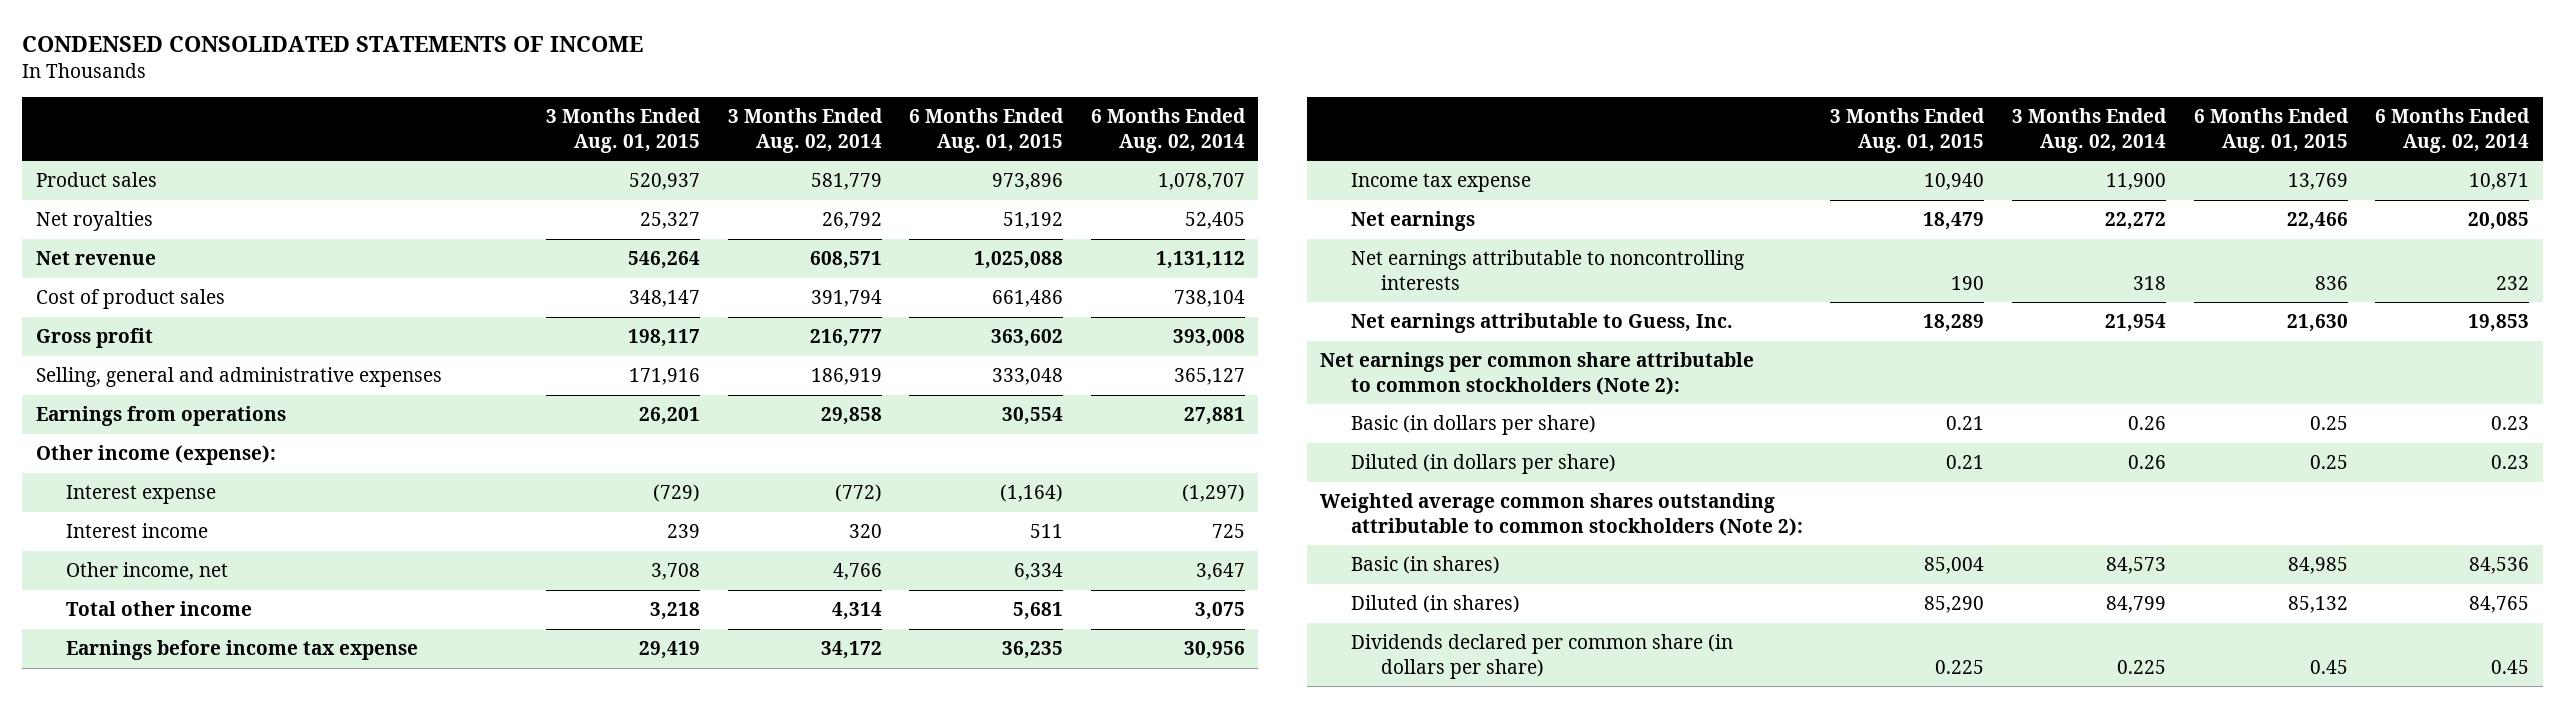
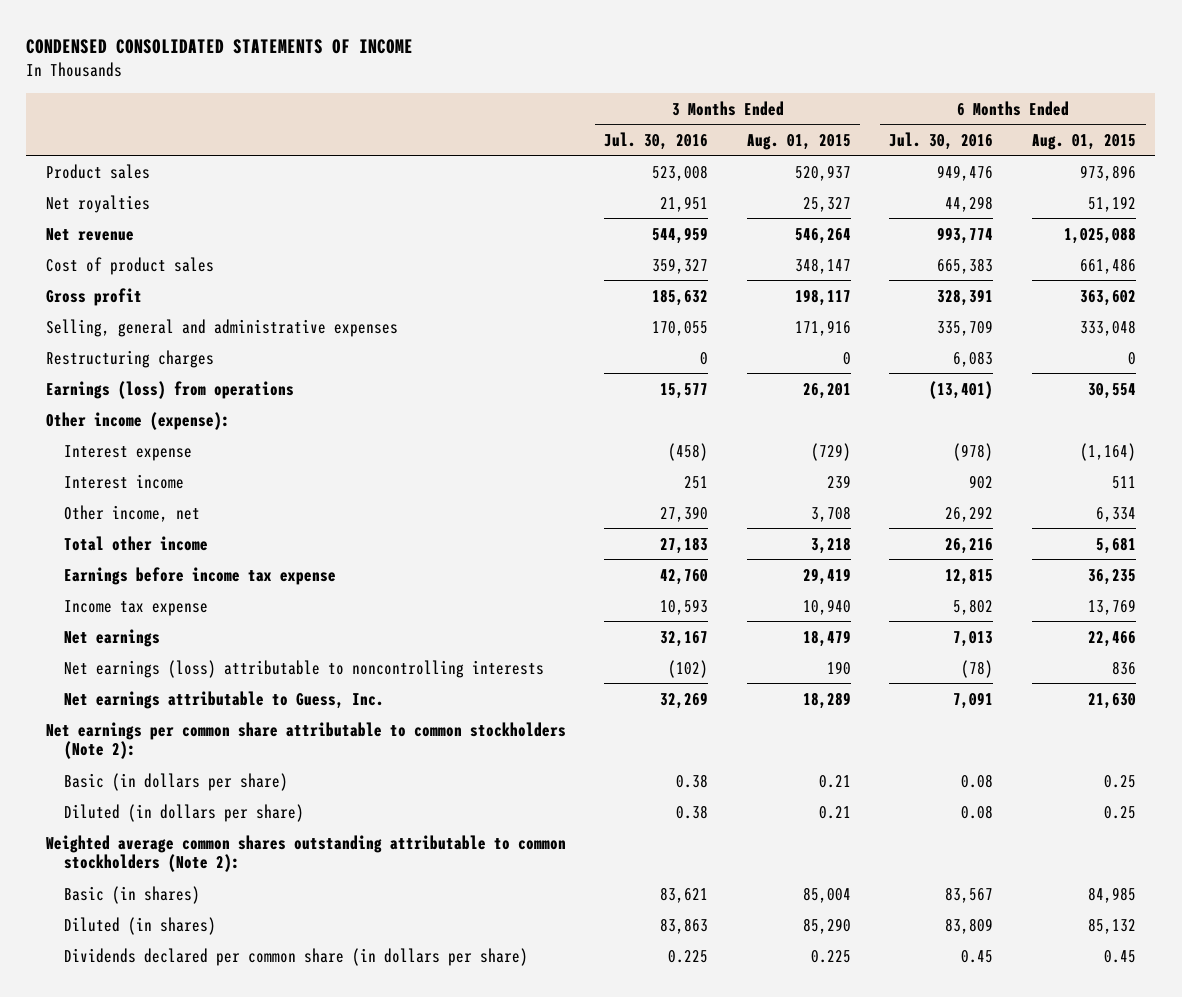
- | 3 Months Ended Aug. 01, 2015 | 3 Months Ended Aug. 02, 2014 | 6 Months Ended Aug. 01, 2015 | 6 Months Ended Aug. 02, 2014
+ | 3 Months Ended Jul. 30, 2016 | 3 Months Ended Aug. 01, 2015 | 6 Months Ended Jul. 30, 2016 | 6 Months Ended Aug. 01, 2015
- Earnings from operations | 26,201 | 29,858 | 30,554 | 27,881
+ Restructuring charges | 0 | 0 | 6,083 | 0
+ Earnings (loss) from operations | 15,577 | 26,201 | (13,401) | 30,554
- Net earnings attributable to noncontrolling interests | 190 | 318 | 836 | 232
+ Net earnings (loss) attributable to noncontrolling interests | (102) | 190 | (78) | 836

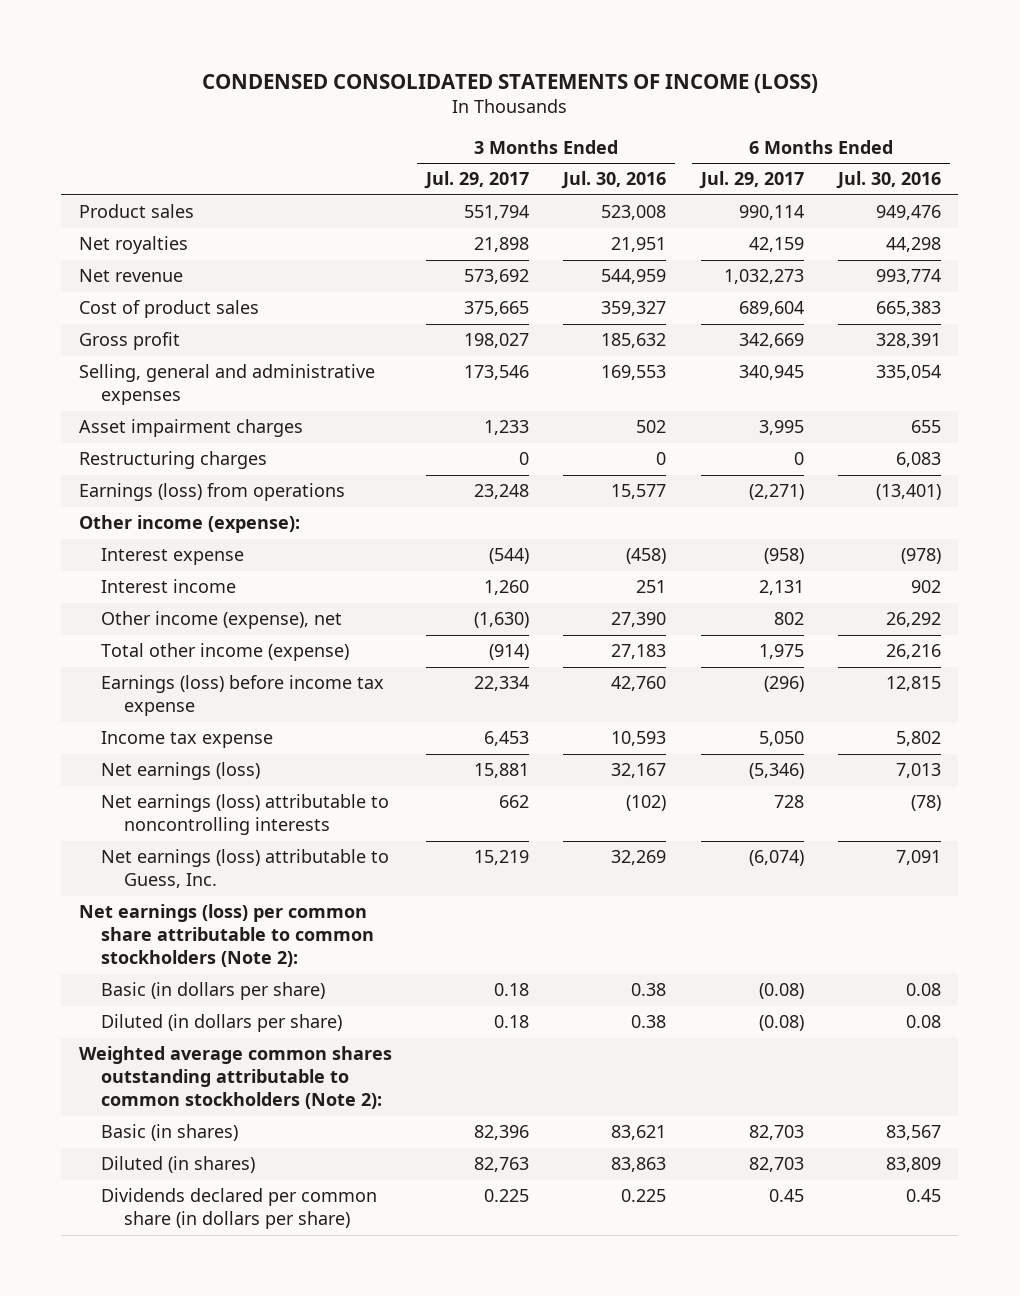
- CONDENSED CONSOLIDATED STATEMENTS OF INCOME
+ CONDENSED CONSOLIDATED STATEMENTS OF INCOME (LOSS)
- | 3 Months Ended Jul. 30, 2016 | 3 Months Ended Aug. 01, 2015 | 6 Months Ended Jul. 30, 2016 | 6 Months Ended Aug. 01, 2015
+ | 3 Months Ended Jul. 29, 2017 | 3 Months Ended Jul. 30, 2016 | 6 Months Ended Jul. 29, 2017 | 6 Months Ended Jul. 30, 2016
- Selling, general and administrative expenses | 170,055 | 171,916 | 335,709 | 333,048
+ Selling, general and administrative expenses | 173,546 | 169,553 | 340,945 | 335,054
+ Asset impairment charges | 1,233 | 502 | 3,995 | 655
- Other income, net | 27,390 | 3,708 | 26,292 | 6,334
- Total other income | 27,183 | 3,218 | 26,216 | 5,681
- Earnings before income tax expense | 42,760 | 29,419 | 12,815 | 36,235
+ Other income (expense), net | (1,630) | 27,390 | 802 | 26,292
+ Total other income (expense) | (914) | 27,183 | 1,975 | 26,216
+ Earnings (loss) before income tax expense | 22,334 | 42,760 | (296) | 12,815
- Net earnings | 32,167 | 18,479 | 7,013 | 22,466
+ Net earnings (loss) | 15,881 | 32,167 | (5,346) | 7,013
- Net earnings attributable to Guess, Inc. | 32,269 | 18,289 | 7,091 | 21,630
- Net earnings per common share attributable to common stockholders (Note 2):
+ Net earnings (loss) attributable to Guess, Inc. | 15,219 | 32,269 | (6,074) | 7,091
+ Net earnings (loss) per common share attributable to common stockholders (Note 2):

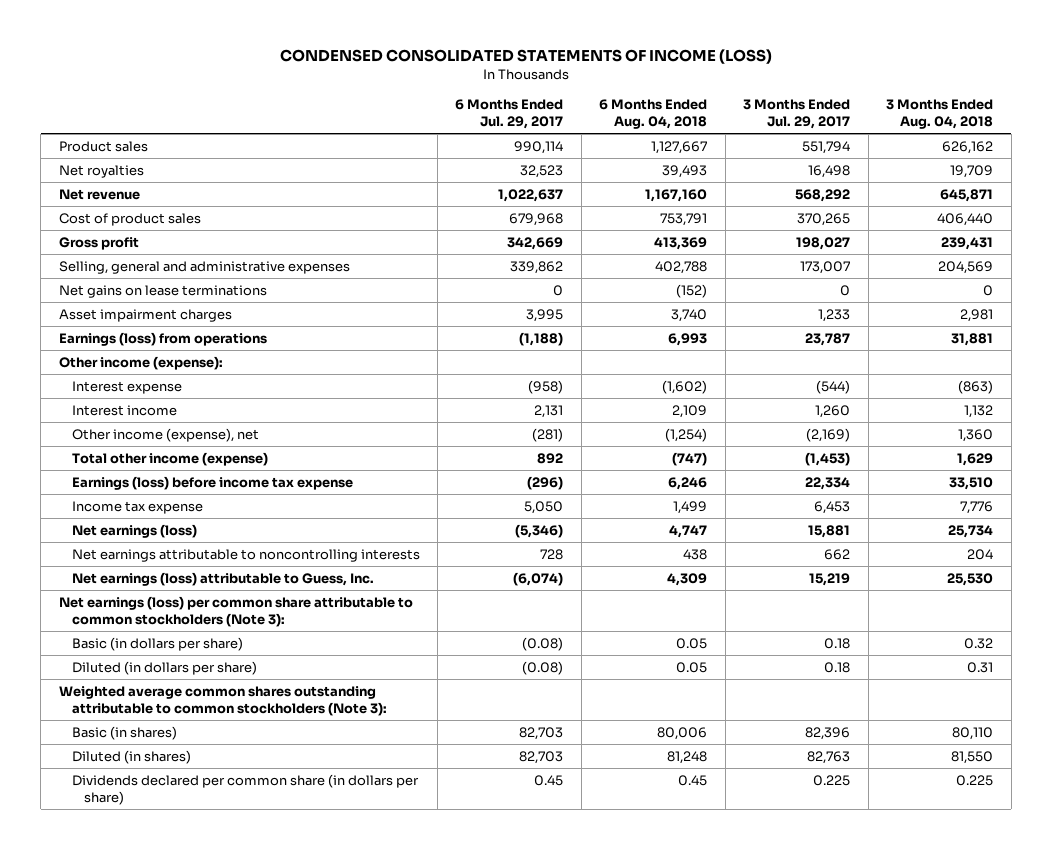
- | 3 Months Ended Jul. 29, 2017 | 3 Months Ended Jul. 30, 2016 | 6 Months Ended Jul. 29, 2017 | 6 Months Ended Jul. 30, 2016
+ | 6 Months Ended Jul. 29, 2017 | 6 Months Ended Aug. 04, 2018 | 3 Months Ended Jul. 29, 2017 | 3 Months Ended Aug. 04, 2018
- Net royalties | 21,898 | 21,951 | 42,159 | 44,298
- Net revenue | 573,692 | 544,959 | 1,032,273 | 993,774
- Cost of product sales | 375,665 | 359,327 | 689,604 | 665,383
+ Net royalties | 32,523 | 39,493 | 16,498 | 19,709
+ Net revenue | 1,022,637 | 1,167,160 | 568,292 | 645,871
+ Cost of product sales | 679,968 | 753,791 | 370,265 | 406,440
- Selling, general and administrative expenses | 173,546 | 169,553 | 340,945 | 335,054
+ Selling, general and administrative expenses | 339,862 | 402,788 | 173,007 | 204,569
+ Net gains on lease terminations | 0 | (152) | 0 | 0
- Restructuring charges | 0 | 0 | 0 | 6,083
- Earnings (loss) from operations | 23,248 | 15,577 | (2,271) | (13,401)
+ Earnings (loss) from operations | (1,188) | 6,993 | 23,787 | 31,881
- Other income (expense), net | (1,630) | 27,390 | 802 | 26,292
- Total other income (expense) | (914) | 27,183 | 1,975 | 26,216
+ Other income (expense), net | (281) | (1,254) | (2,169) | 1,360
+ Total other income (expense) | 892 | (747) | (1,453) | 1,629
- Net earnings (loss) attributable to noncontrolling interests | 662 | (102) | 728 | (78)
+ Net earnings attributable to noncontrolling interests | 728 | 438 | 662 | 204
- Net earnings (loss) per common share attributable to common stockholders (Note 2):
+ Net earnings (loss) per common share attributable to common stockholders (Note 3):
- Weighted average common shares outstanding attributable to common stockholders (Note 2):
+ Weighted average common shares outstanding attributable to common stockholders (Note 3):

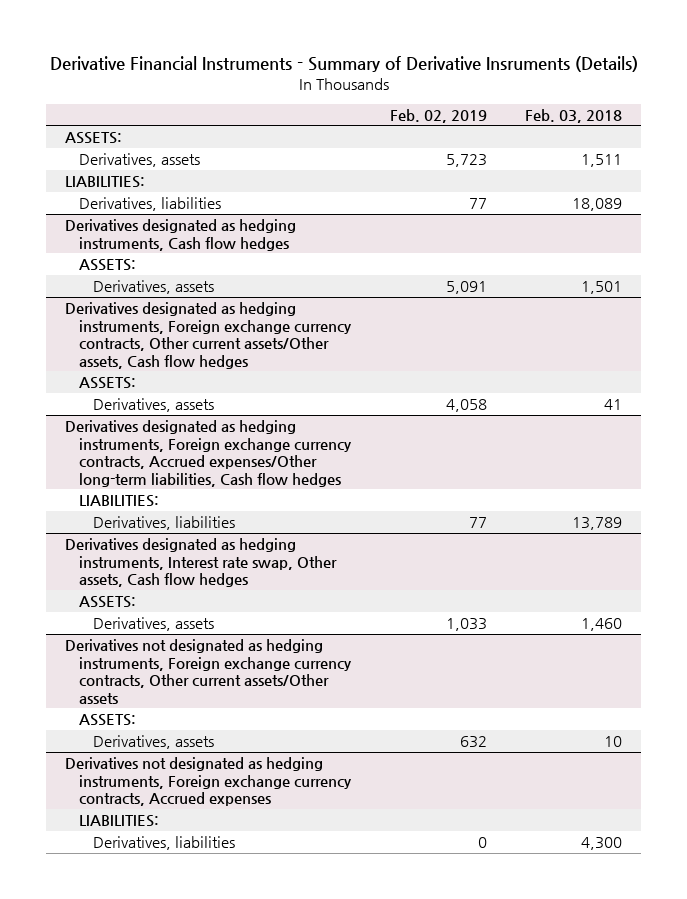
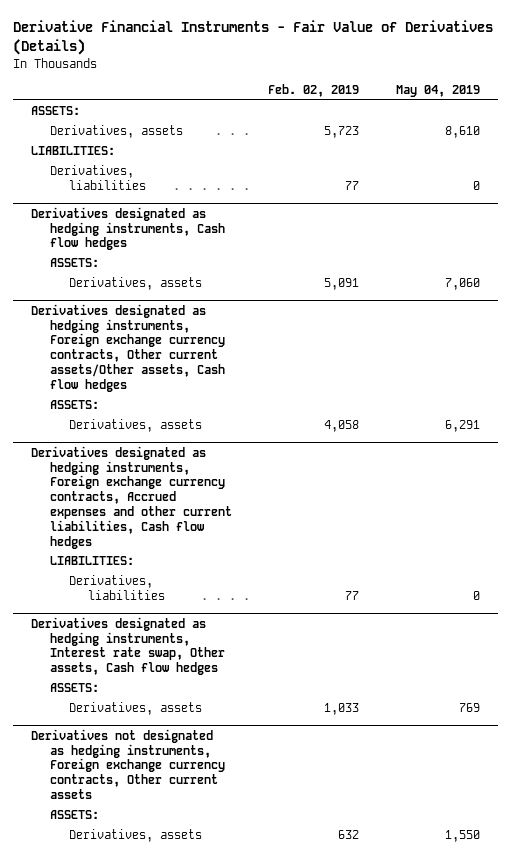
- Derivative Financial Instruments - Summary of Derivative Insruments (Details)
+ Derivative Financial Instruments - Fair Value of Derivatives (Details)
- | Feb. 02, 2019 | Feb. 03, 2018
+ | Feb. 02, 2019 | May 04, 2019
- Derivatives designated as hedging instruments, Foreign exchange currency contracts, Accrued expenses/Other long-term liabilities, Cash flow hedges
+ Derivatives designated as hedging instruments, Foreign exchange currency contracts, Accrued expenses and other current liabilities, Cash flow hedges
- Derivatives not designated as hedging instruments, Foreign exchange currency contracts, Other current assets/Other assets
+ Derivatives not designated as hedging instruments, Foreign exchange currency contracts, Other current assets
- Derivatives not designated as hedging instruments, Foreign exchange currency contracts, Accrued expenses
- LIABILITIES:
- Derivatives, liabilities | 0 | 4,300

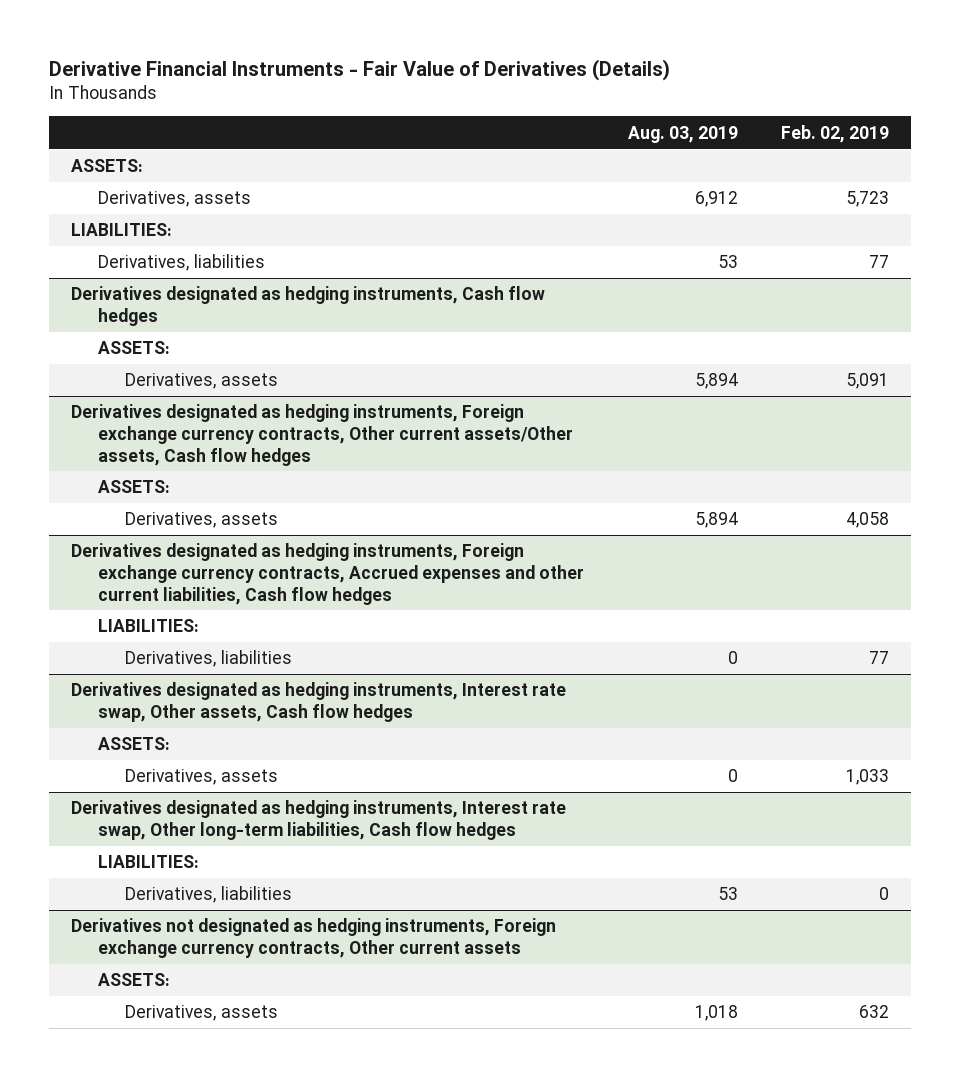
- | Feb. 02, 2019 | May 04, 2019
+ | Aug. 03, 2019 | Feb. 02, 2019
+ Derivatives designated as hedging instruments, Interest rate swap, Other long-term liabilities, Cash flow hedges
+ LIABILITIES:
+ Derivatives, liabilities | 53 | 0

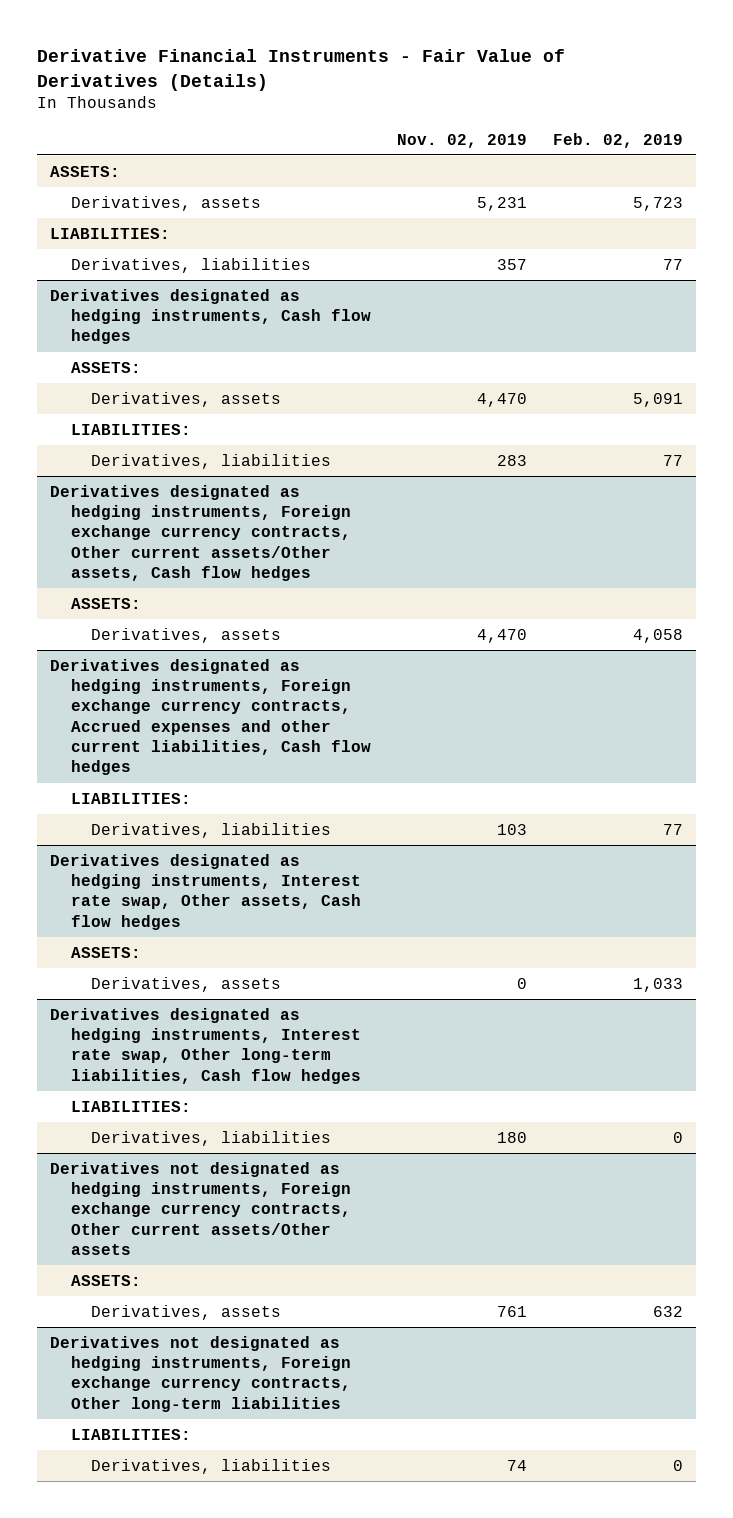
- | Aug. 03, 2019 | Feb. 02, 2019
+ | Nov. 02, 2019 | Feb. 02, 2019
@ Derivatives designated as hedging instruments, Cash flow hedges
+ LIABILITIES:
+ Derivatives, liabilities | 283 | 77
- Derivatives not designated as hedging instruments, Foreign exchange currency contracts, Other current assets
+ Derivatives not designated as hedging instruments, Foreign exchange currency contracts, Other current assets/Other assets
+ Derivatives not designated as hedging instruments, Foreign exchange currency contracts, Other long-term liabilities
+ LIABILITIES:
+ Derivatives, liabilities | 74 | 0

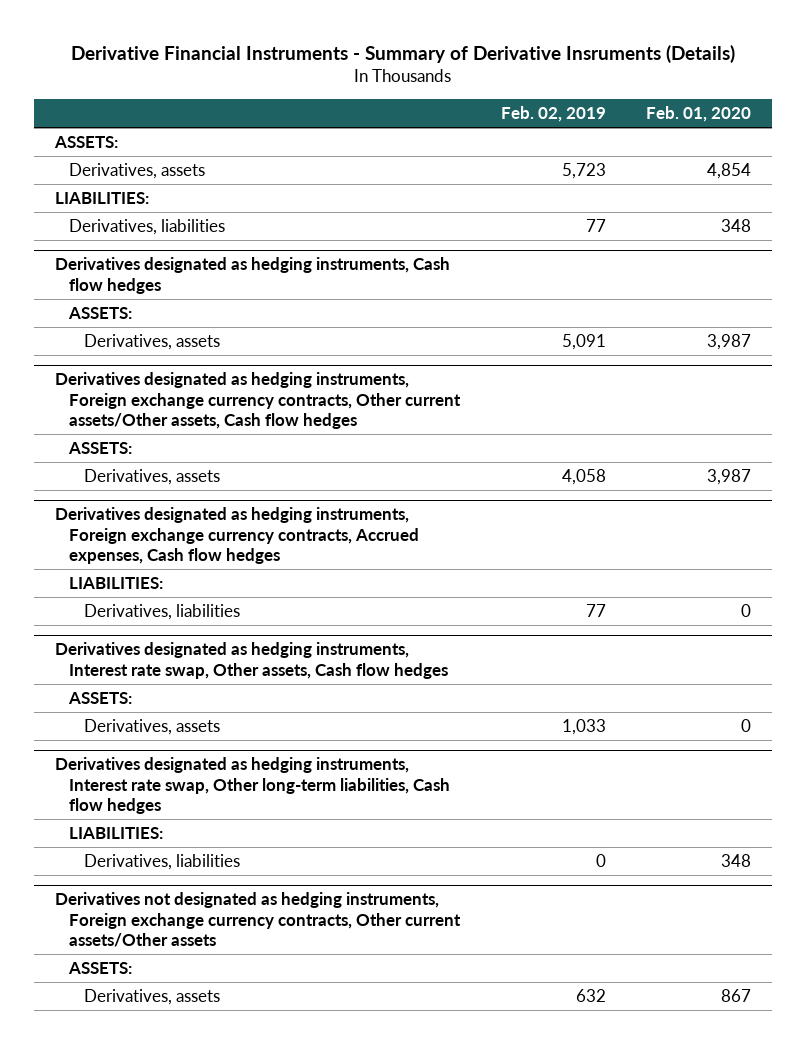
- Derivative Financial Instruments - Fair Value of Derivatives (Details)
+ Derivative Financial Instruments - Summary of Derivative Insruments (Details)
- | Nov. 02, 2019 | Feb. 02, 2019
+ | Feb. 02, 2019 | Feb. 01, 2020
@ Derivatives designated as hedging instruments, Cash flow hedges
- LIABILITIES:
- Derivatives, liabilities | 283 | 77
- Derivatives designated as hedging instruments, Foreign exchange currency contracts, Accrued expenses and other current liabilities, Cash flow hedges
+ Derivatives designated as hedging instruments, Foreign exchange currency contracts, Accrued expenses, Cash flow hedges
- Derivatives not designated as hedging instruments, Foreign exchange currency contracts, Other long-term liabilities
- LIABILITIES:
- Derivatives, liabilities | 74 | 0

